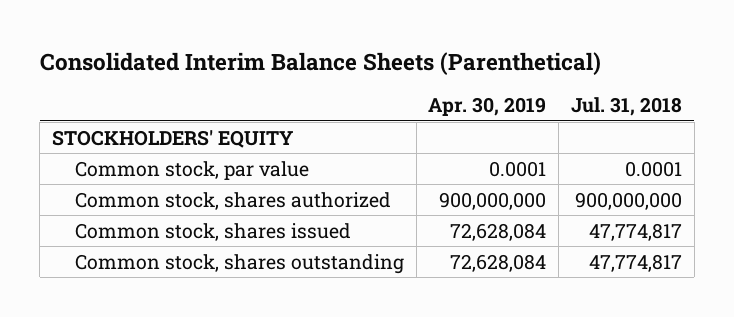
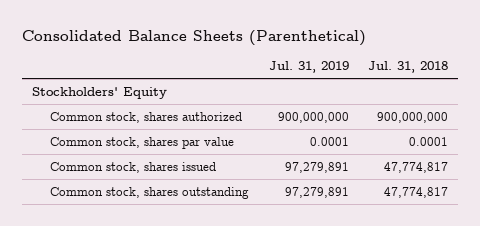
- Consolidated Interim Balance Sheets (Parenthetical)
+ Consolidated Balance Sheets (Parenthetical)
- | Apr. 30, 2019 | Jul. 31, 2018
+ | Jul. 31, 2019 | Jul. 31, 2018
- STOCKHOLDERS' EQUITY
- Common stock, par value | 0.0001 | 0.0001
+ Stockholders' Equity
+ Common stock, shares par value | 0.0001 | 0.0001

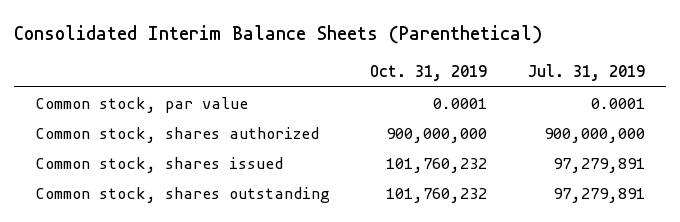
- Consolidated Balance Sheets (Parenthetical)
+ Consolidated Interim Balance Sheets (Parenthetical)
- | Jul. 31, 2019 | Jul. 31, 2018
+ | Oct. 31, 2019 | Jul. 31, 2019
- Stockholders' Equity
+ Common stock, par value | 0.0001 | 0.0001
- Common stock, shares par value | 0.0001 | 0.0001

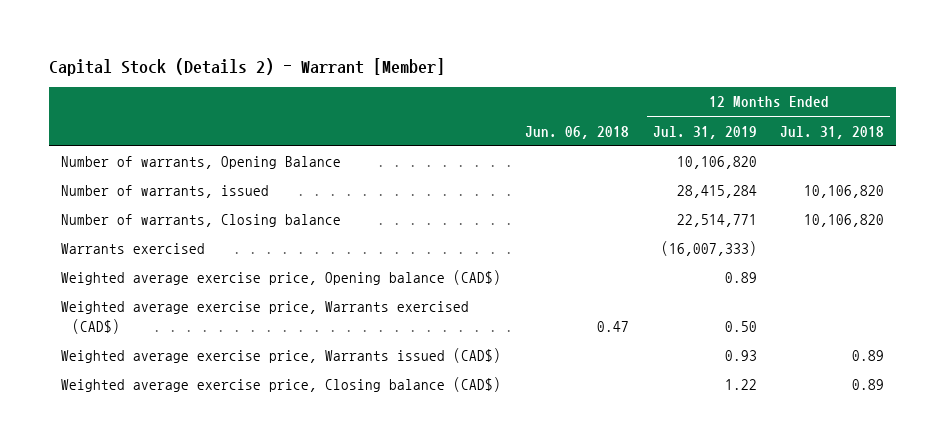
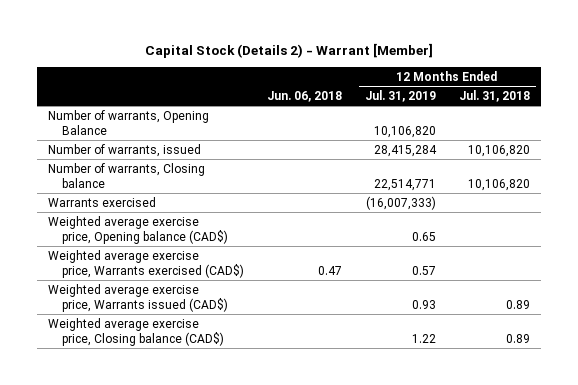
- Weighted average exercise price, Opening balance (CAD$) | | 0.89 |
- Weighted average exercise price, Warrants exercised (CAD$) | 0.47 | 0.50 |
+ Weighted average exercise price, Opening balance (CAD$) | | 0.65 |
+ Weighted average exercise price, Warrants exercised (CAD$) | 0.47 | 0.57 |

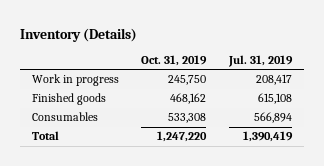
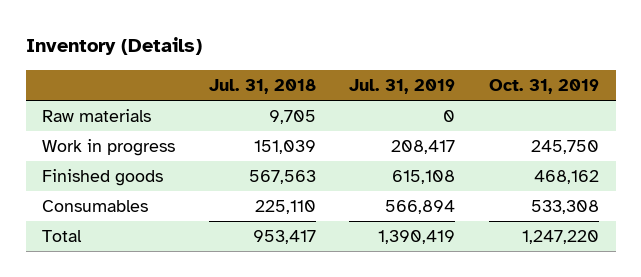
- | Oct. 31, 2019 | Jul. 31, 2019
+ | Jul. 31, 2018 | Jul. 31, 2019 | Oct. 31, 2019
+ Raw materials | 9,705 | 0 |

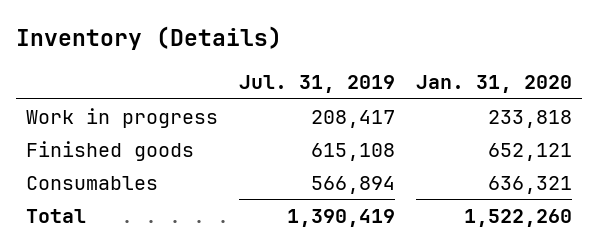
- | Jul. 31, 2018 | Jul. 31, 2019 | Oct. 31, 2019
+ | Jul. 31, 2019 | Jan. 31, 2020
- Raw materials | 9,705 | 0 |

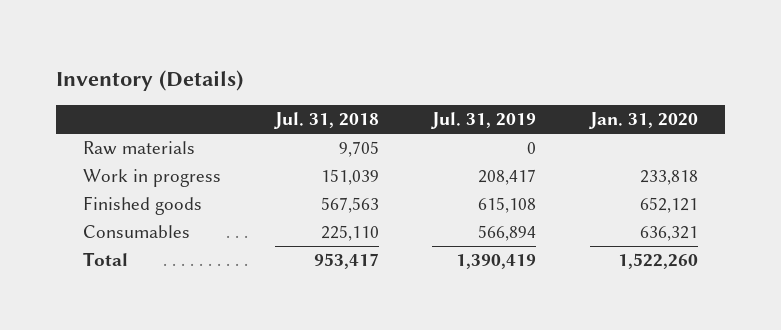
- | Jul. 31, 2019 | Jan. 31, 2020
+ | Jul. 31, 2018 | Jul. 31, 2019 | Jan. 31, 2020
+ Raw materials | 9,705 | 0 |

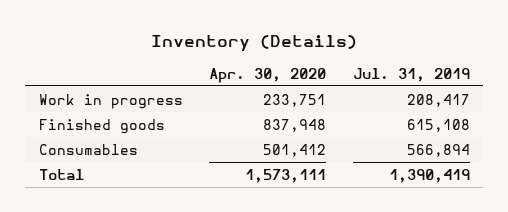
- | Jul. 31, 2018 | Jul. 31, 2019 | Jan. 31, 2020
+ | Apr. 30, 2020 | Jul. 31, 2019
- Raw materials | 9,705 | 0 |

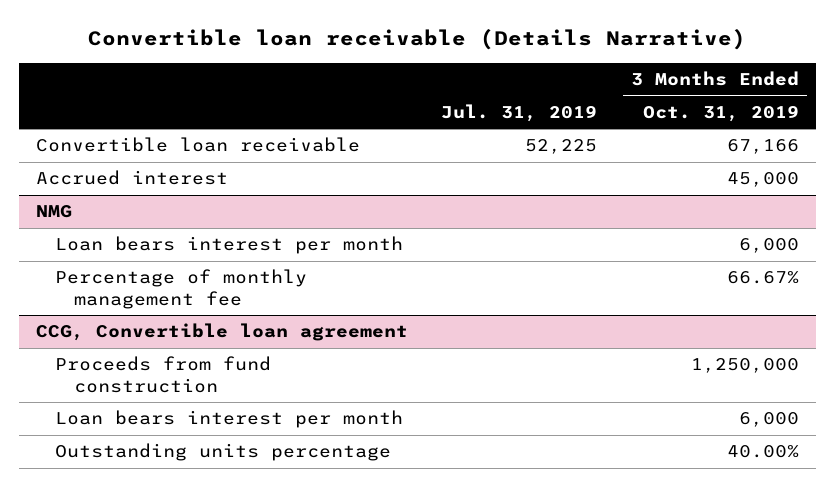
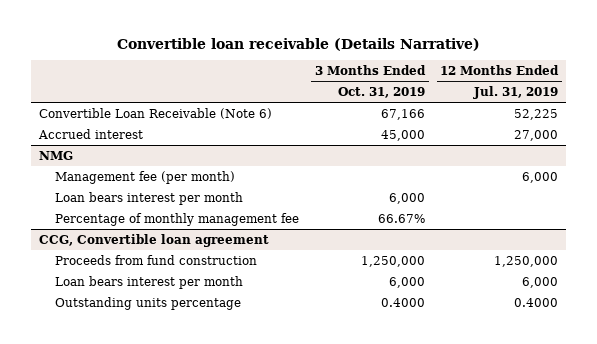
- | Jul. 31, 2019 | 3 Months Ended Oct. 31, 2019
+ | 3 Months Ended Oct. 31, 2019 | 12 Months Ended Jul. 31, 2019
- Convertible loan receivable | 52,225 | 67,166
+ Convertible Loan Receivable (Note 6) | 67,166 | 52,225
@ NMG
+ Management fee (per month) | | 6,000
@ CCG, Convertible loan agreement
- Outstanding units percentage | | 40.00%
+ Outstanding units percentage | 0.4000 | 0.4000

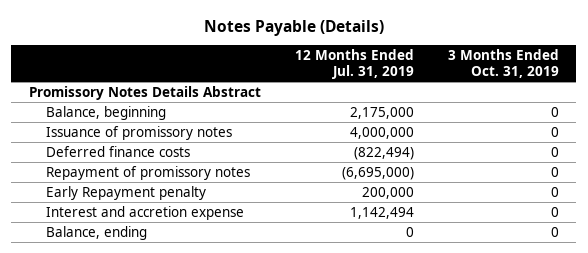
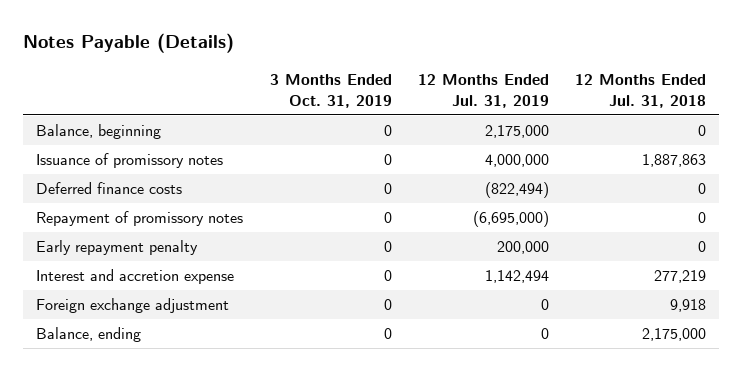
- | 12 Months Ended Jul. 31, 2019 | 3 Months Ended Oct. 31, 2019
+ | 3 Months Ended Oct. 31, 2019 | 12 Months Ended Jul. 31, 2019 | 12 Months Ended Jul. 31, 2018
- Promissory Notes Details Abstract
- Early Repayment penalty | 200,000 | 0
+ Early repayment penalty | 0 | 200,000 | 0
+ Foreign exchange adjustment | 0 | 0 | 9,918

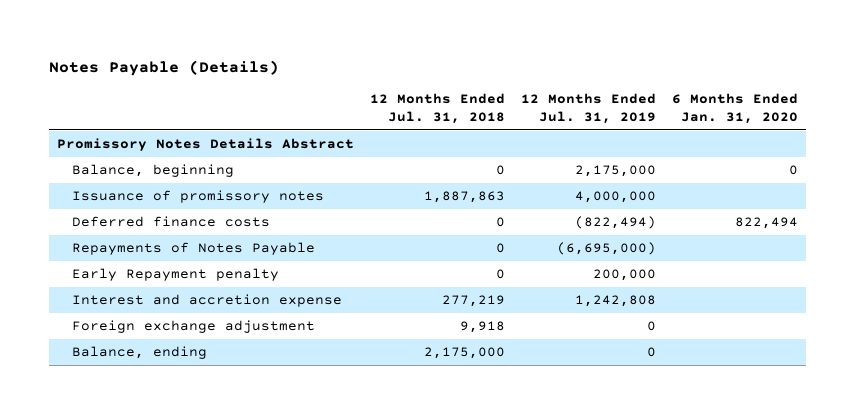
- | 3 Months Ended Oct. 31, 2019 | 12 Months Ended Jul. 31, 2019 | 12 Months Ended Jul. 31, 2018
+ | 12 Months Ended Jul. 31, 2018 | 12 Months Ended Jul. 31, 2019 | 6 Months Ended Jan. 31, 2020
+ Promissory Notes Details Abstract
- Repayment of promissory notes | 0 | (6,695,000) | 0
- Early repayment penalty | 0 | 200,000 | 0
- Interest and accretion expense | 0 | 1,142,494 | 277,219
+ Repayments of Notes Payable | 0 | (6,695,000) |
+ Early Repayment penalty | 0 | 200,000 |
+ Interest and accretion expense | 277,219 | 1,242,808 |

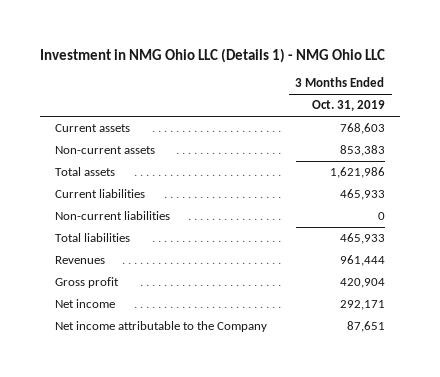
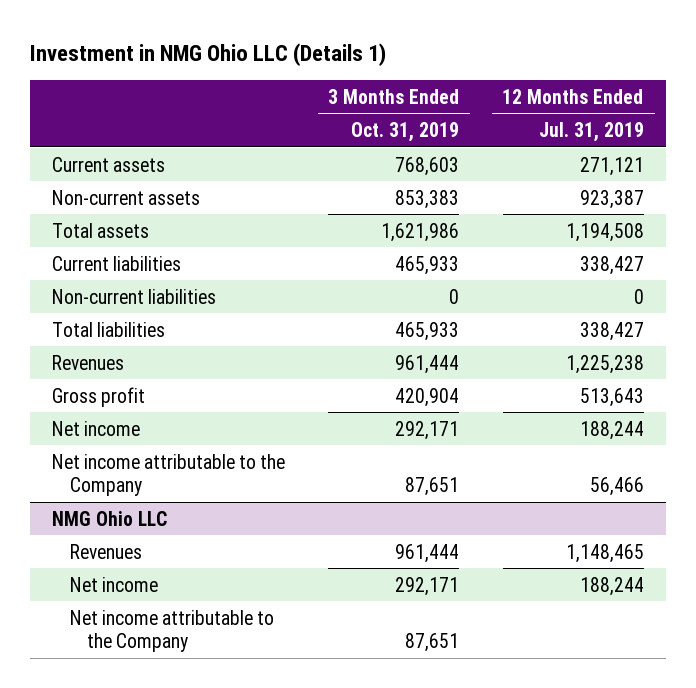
- Investment in NMG Ohio LLC (Details 1) - NMG Ohio LLC
+ Investment in NMG Ohio LLC (Details 1)
- | 3 Months Ended Oct. 31, 2019
+ | 3 Months Ended Oct. 31, 2019 | 12 Months Ended Jul. 31, 2019
+ NMG Ohio LLC
+ Revenues | 961,444 | 1,148,465
+ Net income | 292,171 | 188,244
+ Net income attributable to the Company | 87,651 |

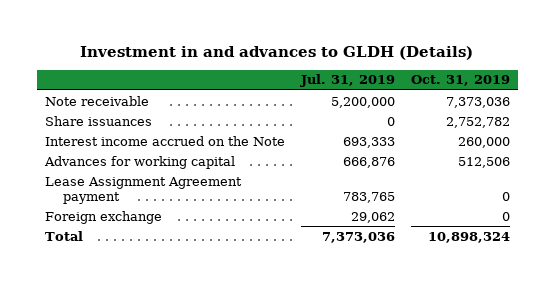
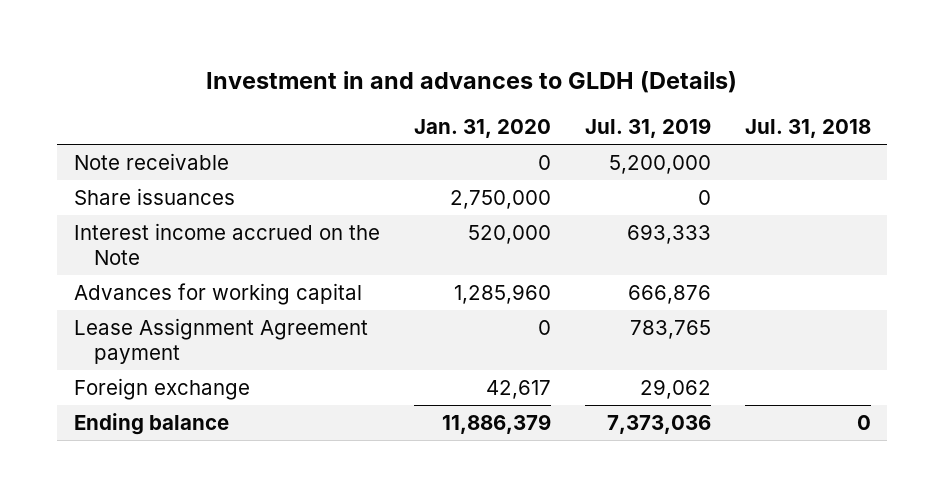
- | Jul. 31, 2019 | Oct. 31, 2019
+ | Jan. 31, 2020 | Jul. 31, 2019 | Jul. 31, 2018
- Total | 7,373,036 | 10,898,324
+ Ending balance | 11,886,379 | 7,373,036 | 0

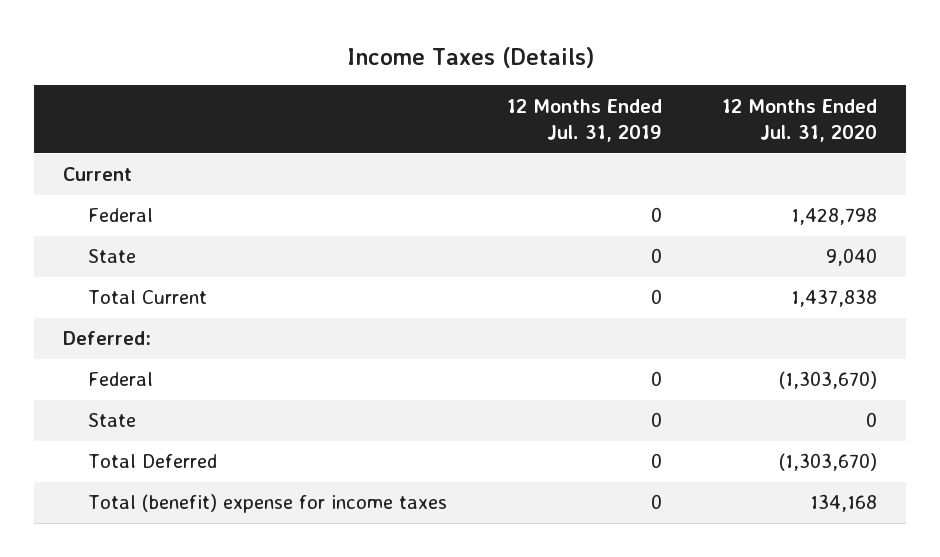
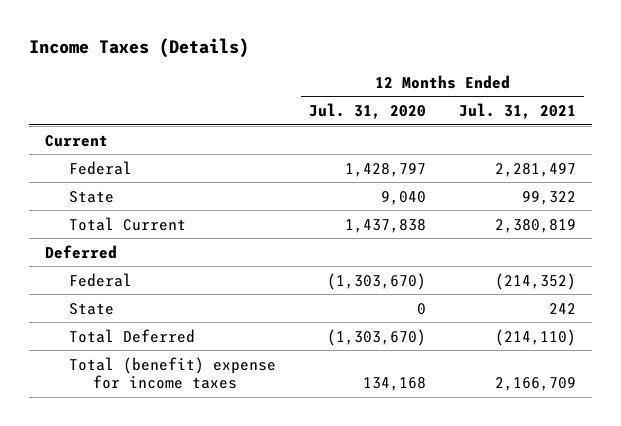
- | 12 Months Ended Jul. 31, 2019 | 12 Months Ended Jul. 31, 2020
+ | 12 Months Ended Jul. 31, 2020 | 12 Months Ended Jul. 31, 2021
- Federal | 0 | 1,428,798
+ Federal | 1,428,797 | 2,281,497
- Deferred:
+ Deferred

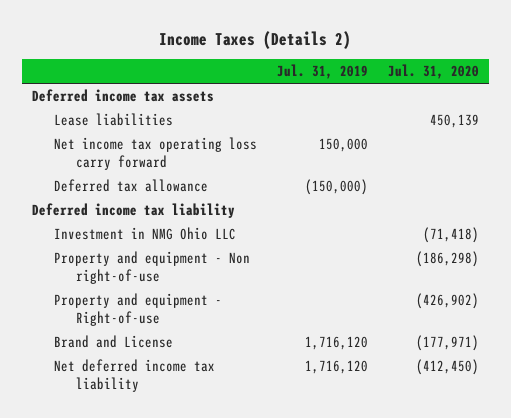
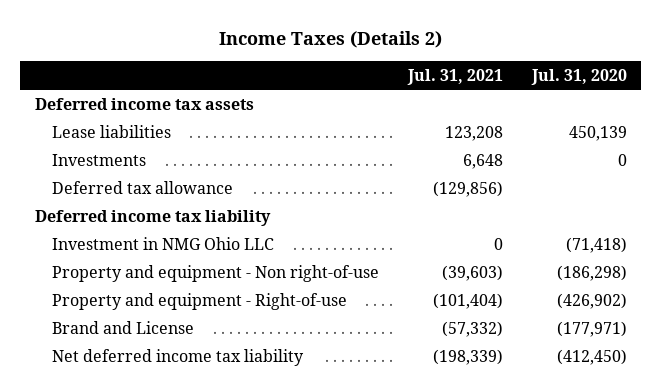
- | Jul. 31, 2019 | Jul. 31, 2020
+ | Jul. 31, 2021 | Jul. 31, 2020
- Net income tax operating loss carry forward | 150,000 |
+ Investments | 6,648 | 0

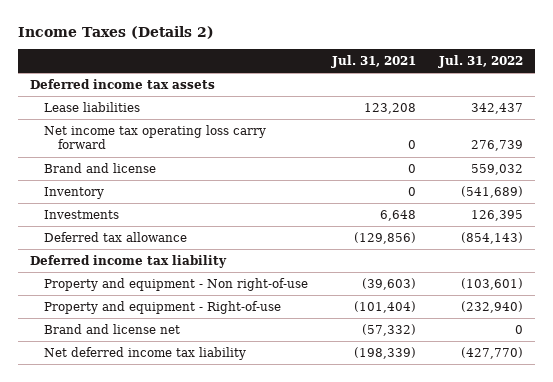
- | Jul. 31, 2021 | Jul. 31, 2020
+ | Jul. 31, 2021 | Jul. 31, 2022
+ Net income tax operating loss carry forward | 0 | 276,739
+ Brand and license | 0 | 559,032
+ Inventory | 0 | (541,689)
- Investment in NMG Ohio LLC | 0 | (71,418)
- Brand and License | (57,332) | (177,971)
+ Brand and license net | (57,332) | 0

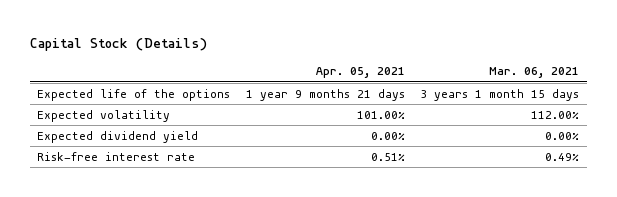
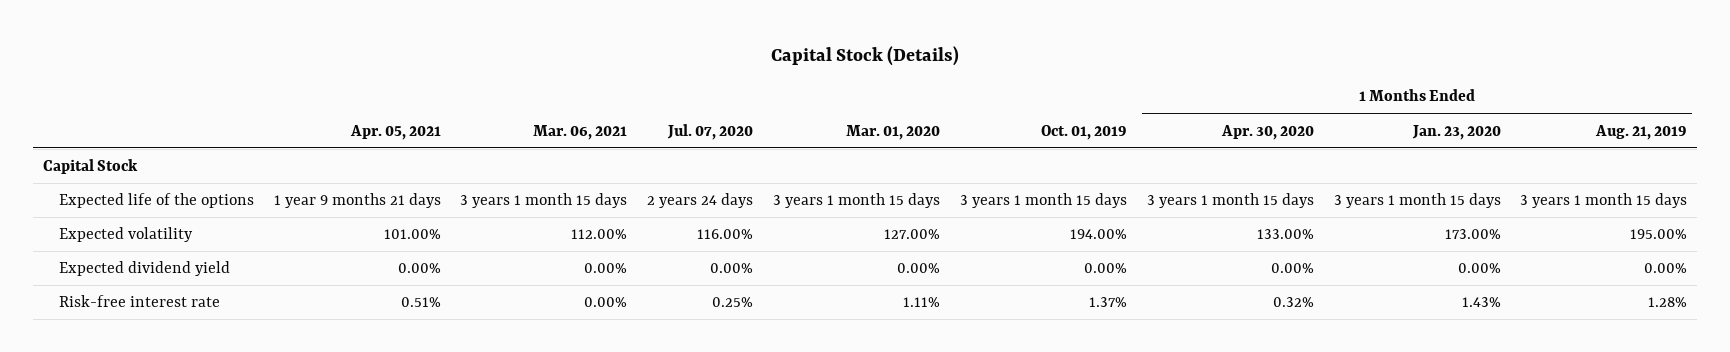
- | Apr. 05, 2021 | Mar. 06, 2021
+ | Apr. 05, 2021 | Mar. 06, 2021 | Jul. 07, 2020 | Mar. 01, 2020 | Oct. 01, 2019 | 1 Months Ended Apr. 30, 2020 | 1 Months Ended Jan. 23, 2020 | 1 Months Ended Aug. 21, 2019
+ Capital Stock
- Risk-free interest rate | 0.51% | 0.49%
+ Risk-free interest rate | 0.51% | 0.00% | 0.25% | 1.11% | 1.37% | 0.32% | 1.43% | 1.28%

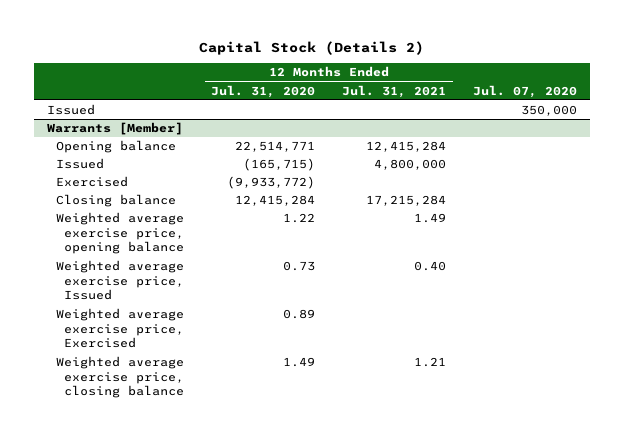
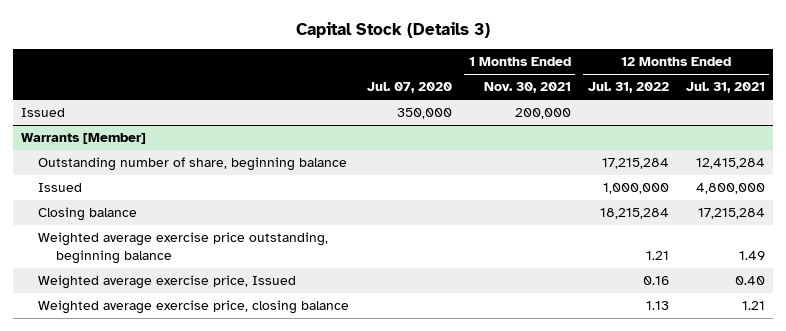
- Capital Stock (Details 2)
+ Capital Stock (Details 3)
- | 12 Months Ended Jul. 31, 2020 | 12 Months Ended Jul. 31, 2021 | Jul. 07, 2020
+ | Jul. 07, 2020 | 1 Months Ended Nov. 30, 2021 | 12 Months Ended Jul. 31, 2022 | 12 Months Ended Jul. 31, 2021
@ Warrants [Member]
- Opening balance | 22,514,771 | 12,415,284 |
+ Outstanding number of share, beginning balance | | | 17,215,284 | 12,415,284
- Exercised | (9,933,772) | |
- Weighted average exercise price, opening balance | 1.22 | 1.49 |
+ Weighted average exercise price outstanding, beginning balance | | | 1.21 | 1.49
- Weighted average exercise price, Exercised | 0.89 | |

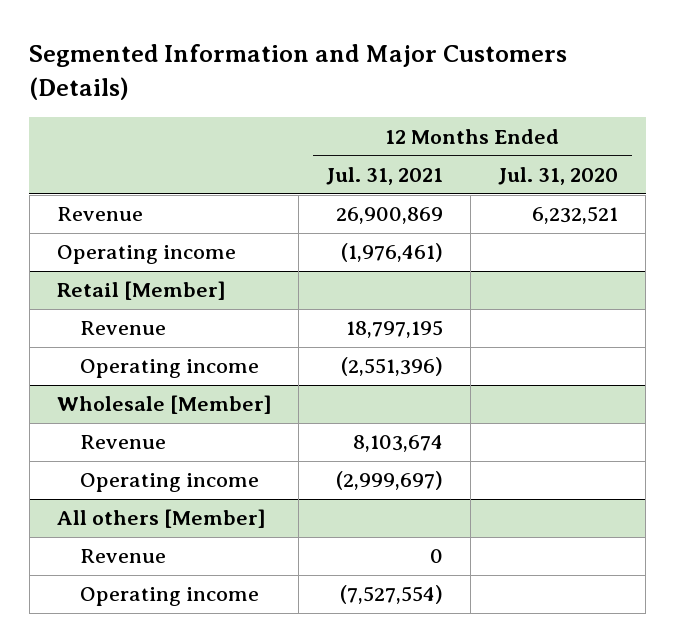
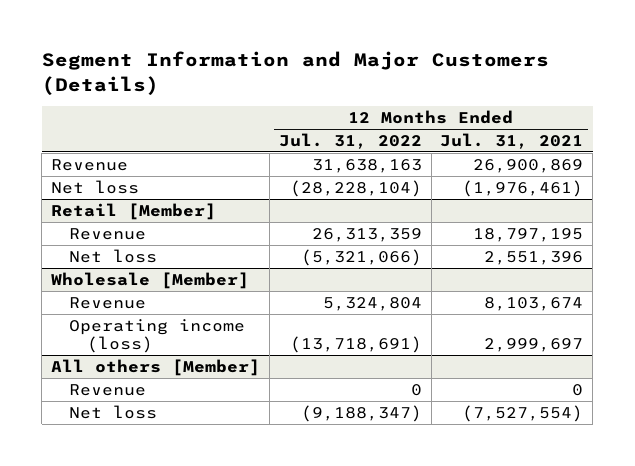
- Segmented Information and Major Customers (Details)
+ Segment Information and Major Customers (Details)
- | 12 Months Ended Jul. 31, 2021 | 12 Months Ended Jul. 31, 2020
+ | 12 Months Ended Jul. 31, 2022 | 12 Months Ended Jul. 31, 2021
- Operating income | (1,976,461) |
+ Net loss | (28,228,104) | (1,976,461)
@ Retail [Member]
- Operating income | (2,551,396) |
+ Net loss | (5,321,066) | 2,551,396
@ Wholesale [Member]
- Operating income | (2,999,697) |
+ Operating income (loss) | (13,718,691) | 2,999,697
@ All others [Member]
- Operating income | (7,527,554) |
+ Net loss | (9,188,347) | (7,527,554)

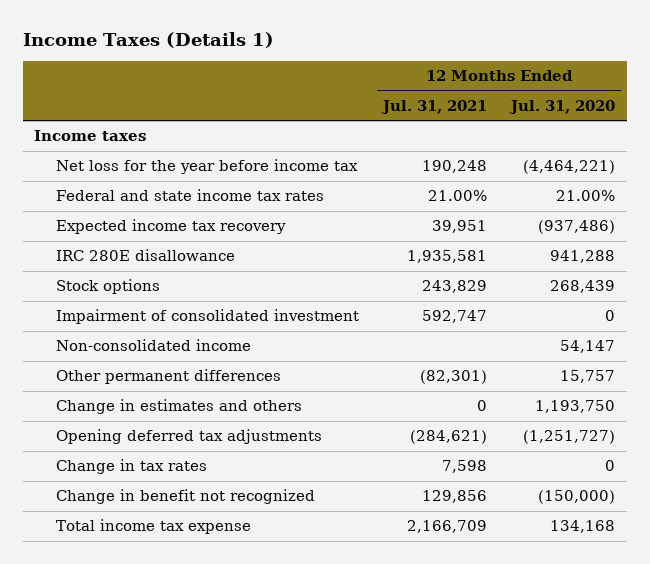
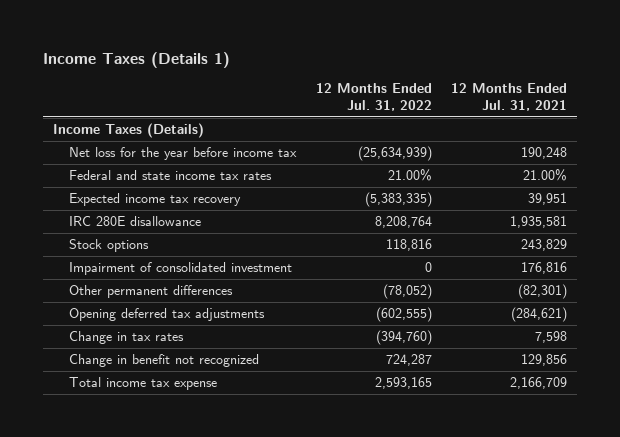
- | 12 Months Ended Jul. 31, 2021 | 12 Months Ended Jul. 31, 2020
+ | 12 Months Ended Jul. 31, 2022 | 12 Months Ended Jul. 31, 2021
- Income taxes
+ Income Taxes (Details)
- Impairment of consolidated investment | 592,747 | 0
- Non-consolidated income | | 54,147
+ Impairment of consolidated investment | 0 | 176,816
- Change in estimates and others | 0 | 1,193,750

